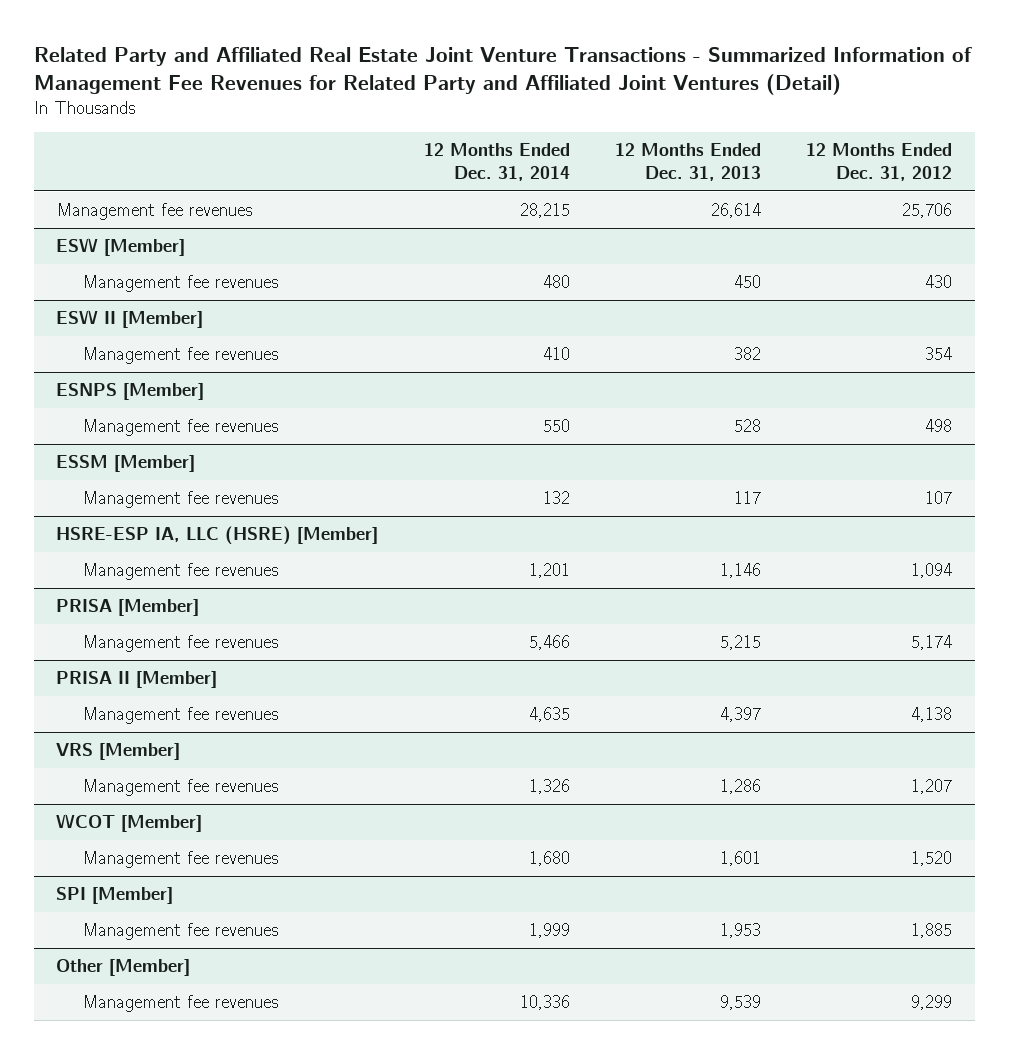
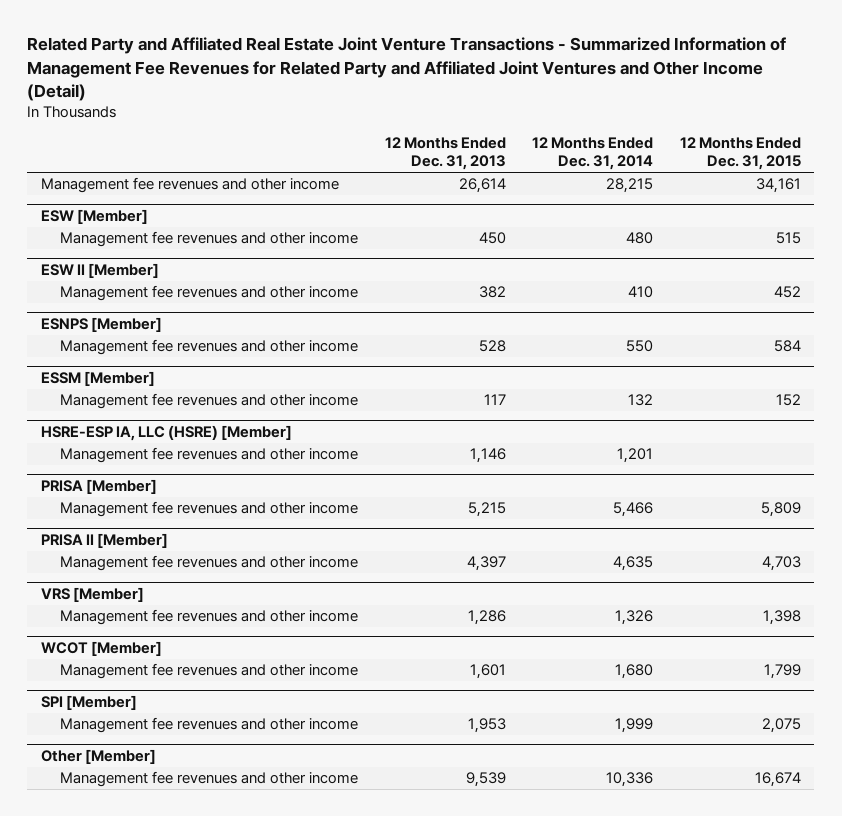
- Related Party and Affiliated Real Estate Joint Venture Transactions - Summarized Information of Management Fee Revenues for Related Party and Affiliated Joint Ventures (Detail)
+ Related Party and Affiliated Real Estate Joint Venture Transactions - Summarized Information of Management Fee Revenues for Related Party and Affiliated Joint Ventures and Other Income (Detail)
- | 12 Months Ended Dec. 31, 2014 | 12 Months Ended Dec. 31, 2013 | 12 Months Ended Dec. 31, 2012
+ | 12 Months Ended Dec. 31, 2013 | 12 Months Ended Dec. 31, 2014 | 12 Months Ended Dec. 31, 2015
- Management fee revenues | 28,215 | 26,614 | 25,706
+ Management fee revenues and other income | 26,614 | 28,215 | 34,161
@ ESW [Member]
- Management fee revenues | 480 | 450 | 430
+ Management fee revenues and other income | 450 | 480 | 515
@ ESW II [Member]
- Management fee revenues | 410 | 382 | 354
+ Management fee revenues and other income | 382 | 410 | 452
@ ESNPS [Member]
- Management fee revenues | 550 | 528 | 498
+ Management fee revenues and other income | 528 | 550 | 584
@ ESSM [Member]
- Management fee revenues | 132 | 117 | 107
+ Management fee revenues and other income | 117 | 132 | 152
@ HSRE-ESP IA, LLC (HSRE) [Member]
- Management fee revenues | 1,201 | 1,146 | 1,094
+ Management fee revenues and other income | 1,146 | 1,201 |
@ PRISA [Member]
- Management fee revenues | 5,466 | 5,215 | 5,174
+ Management fee revenues and other income | 5,215 | 5,466 | 5,809
@ PRISA II [Member]
- Management fee revenues | 4,635 | 4,397 | 4,138
+ Management fee revenues and other income | 4,397 | 4,635 | 4,703
@ VRS [Member]
- Management fee revenues | 1,326 | 1,286 | 1,207
+ Management fee revenues and other income | 1,286 | 1,326 | 1,398
@ WCOT [Member]
- Management fee revenues | 1,680 | 1,601 | 1,520
+ Management fee revenues and other income | 1,601 | 1,680 | 1,799
@ SPI [Member]
- Management fee revenues | 1,999 | 1,953 | 1,885
+ Management fee revenues and other income | 1,953 | 1,999 | 2,075
@ Other [Member]
- Management fee revenues | 10,336 | 9,539 | 9,299
+ Management fee revenues and other income | 9,539 | 10,336 | 16,674

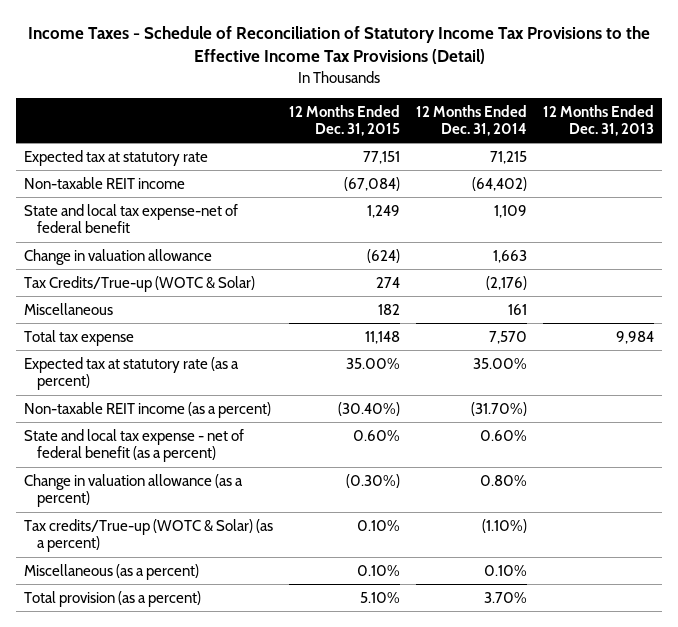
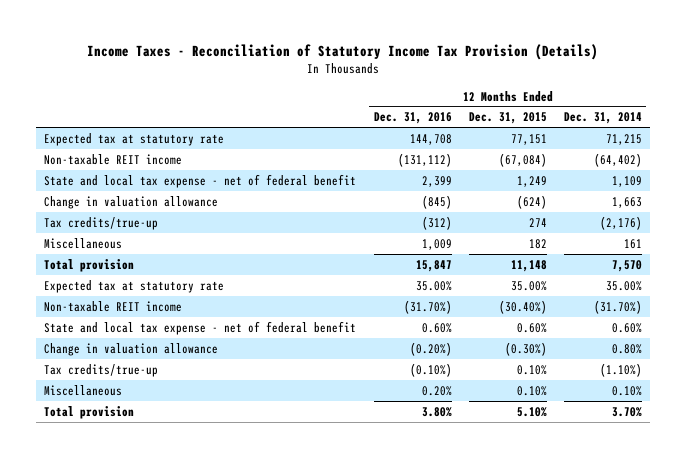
- Income Taxes - Schedule of Reconciliation of Statutory Income Tax Provisions to the Effective Income Tax Provisions (Detail)
+ Income Taxes - Reconciliation of Statutory Income Tax Provision (Details)
- | 12 Months Ended Dec. 31, 2015 | 12 Months Ended Dec. 31, 2014 | 12 Months Ended Dec. 31, 2013
+ | 12 Months Ended Dec. 31, 2016 | 12 Months Ended Dec. 31, 2015 | 12 Months Ended Dec. 31, 2014
- State and local tax expense-net of federal benefit | 1,249 | 1,109 |
+ State and local tax expense - net of federal benefit | 2,399 | 1,249 | 1,109
- Tax Credits/True-up (WOTC & Solar) | 274 | (2,176) |
+ Tax credits/true-up | (312) | 274 | (2,176)
- Total tax expense | 11,148 | 7,570 | 9,984
- Expected tax at statutory rate (as a percent) | 35.00% | 35.00% |
- Non-taxable REIT income (as a percent) | (30.40%) | (31.70%) |
- State and local tax expense - net of federal benefit (as a percent) | 0.60% | 0.60% |
- Change in valuation allowance (as a percent) | (0.30%) | 0.80% |
- Tax credits/True-up (WOTC & Solar) (as a percent) | 0.10% | (1.10%) |
- Miscellaneous (as a percent) | 0.10% | 0.10% |
- Total provision (as a percent) | 5.10% | 3.70% |
+ Total provision | 15,847 | 11,148 | 7,570
+ Expected tax at statutory rate | 35.00% | 35.00% | 35.00%
+ Non-taxable REIT income | (31.70%) | (30.40%) | (31.70%)
+ State and local tax expense - net of federal benefit | 0.60% | 0.60% | 0.60%
+ Change in valuation allowance | (0.20%) | (0.30%) | 0.80%
+ Tax credits/true-up | (0.10%) | 0.10% | (1.10%)
+ Miscellaneous | 0.20% | 0.10% | 0.10%
+ Total provision | 3.80% | 5.10% | 3.70%

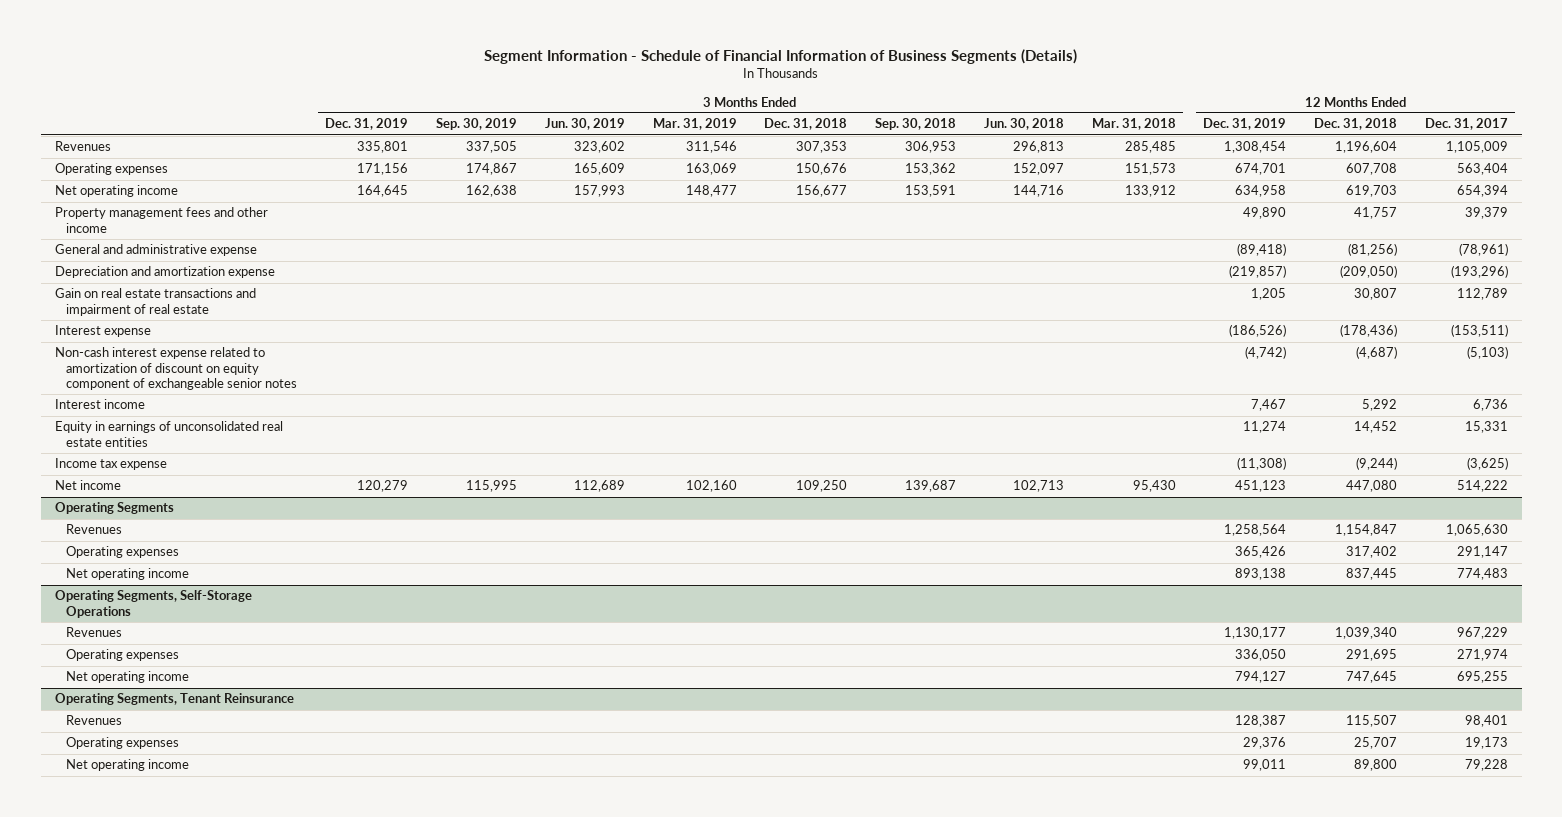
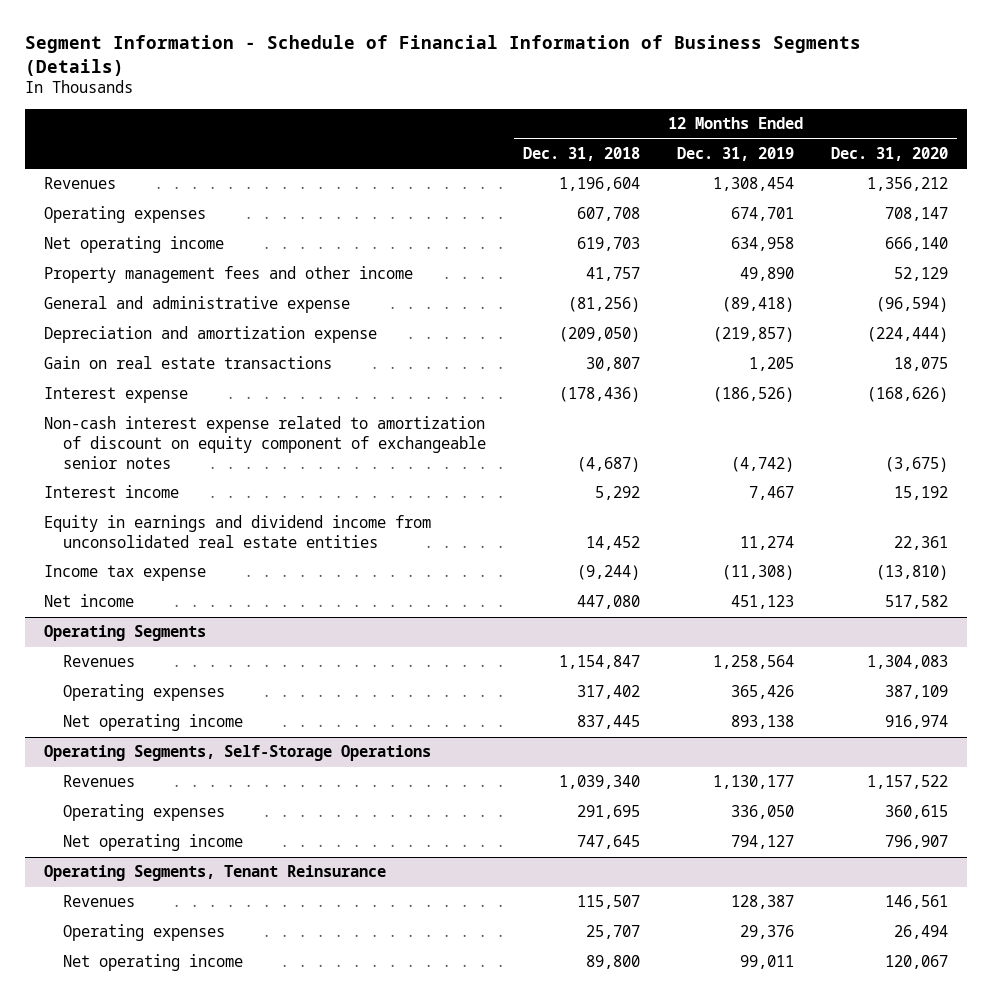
- | 3 Months Ended Dec. 31, 2019 | 3 Months Ended Sep. 30, 2019 | 3 Months Ended Jun. 30, 2019 | 3 Months Ended Mar. 31, 2019 | 3 Months Ended Dec. 31, 2018 | 3 Months Ended Sep. 30, 2018 | 3 Months Ended Jun. 30, 2018 | 3 Months Ended Mar. 31, 2018 | 12 Months Ended Dec. 31, 2019 | 12 Months Ended Dec. 31, 2018 | 12 Months Ended Dec. 31, 2017
+ | 12 Months Ended Dec. 31, 2018 | 12 Months Ended Dec. 31, 2019 | 12 Months Ended Dec. 31, 2020
- Gain on real estate transactions and impairment of real estate | | | | | | | | | 1,205 | 30,807 | 112,789
+ Gain on real estate transactions | 30,807 | 1,205 | 18,075
- Equity in earnings of unconsolidated real estate entities | | | | | | | | | 11,274 | 14,452 | 15,331
+ Equity in earnings and dividend income from unconsolidated real estate entities | 14,452 | 11,274 | 22,361

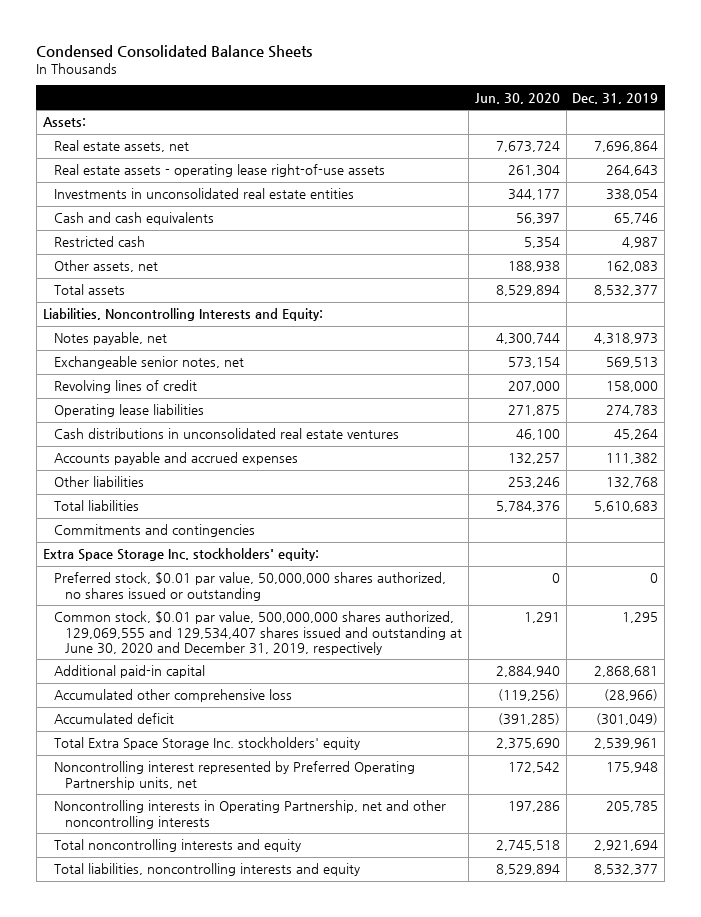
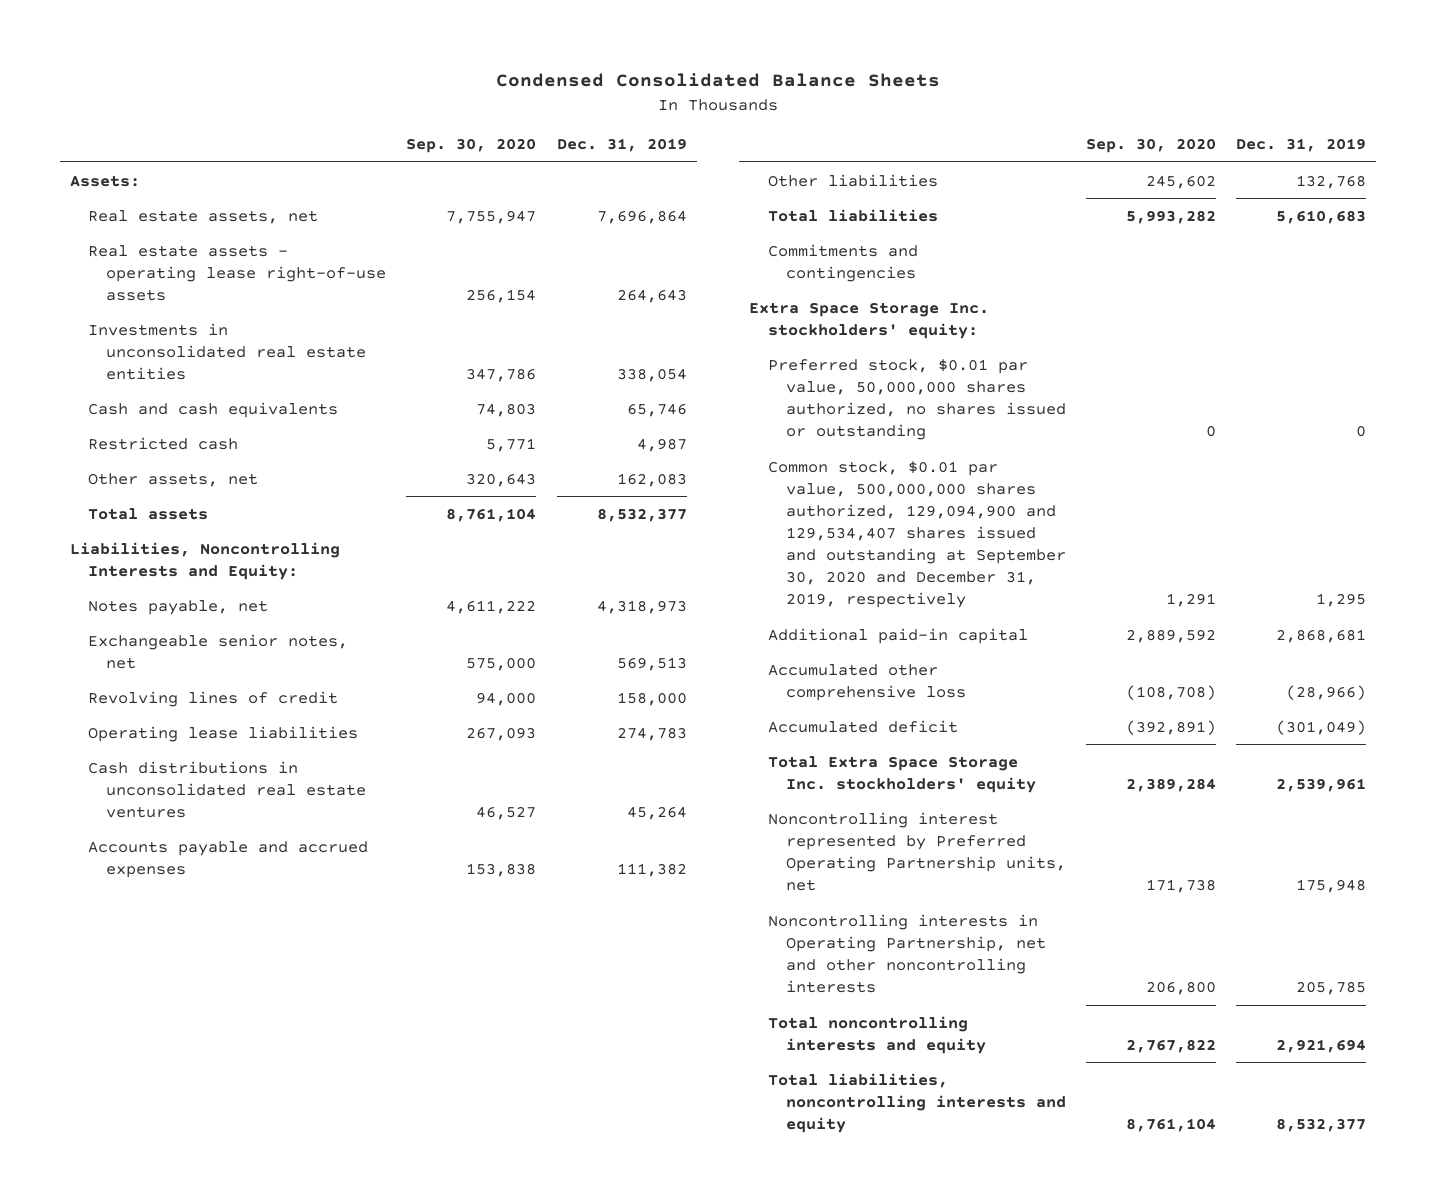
- | Jun. 30, 2020 | Dec. 31, 2019
+ | Sep. 30, 2020 | Dec. 31, 2019
- Common stock, $0.01 par value, 500,000,000 shares authorized, 129,069,555 and 129,534,407 shares issued and outstanding at June 30, 2020 and December 31, 2019, respectively | 1,291 | 1,295
+ Common stock, $0.01 par value, 500,000,000 shares authorized, 129,094,900 and 129,534,407 shares issued and outstanding at September 30, 2020 and December 31, 2019, respectively | 1,291 | 1,295

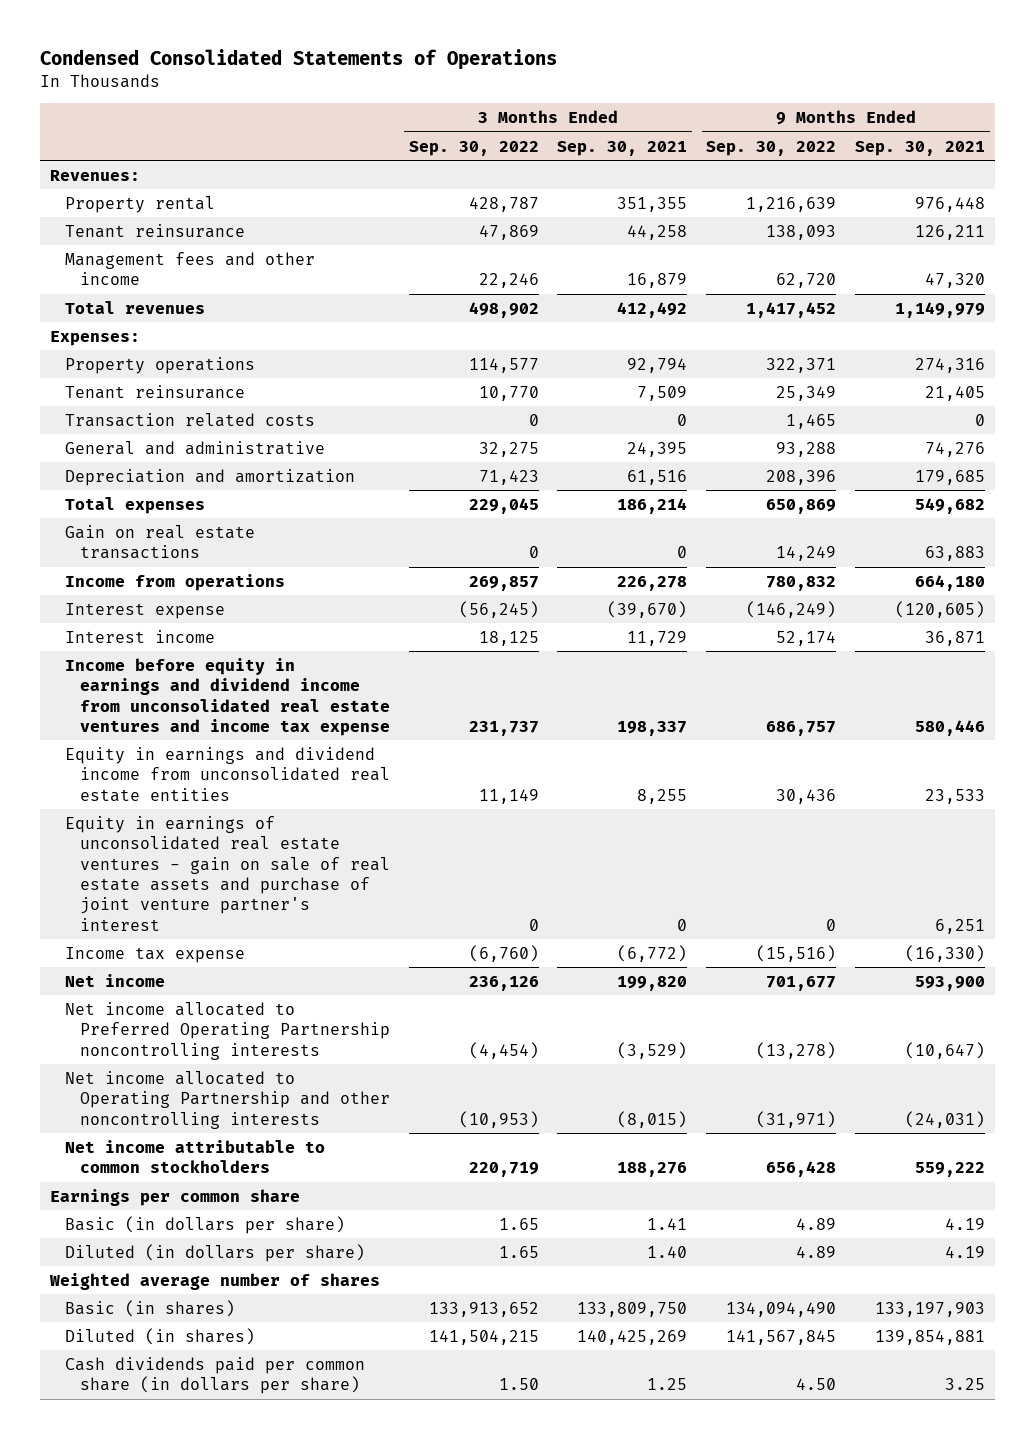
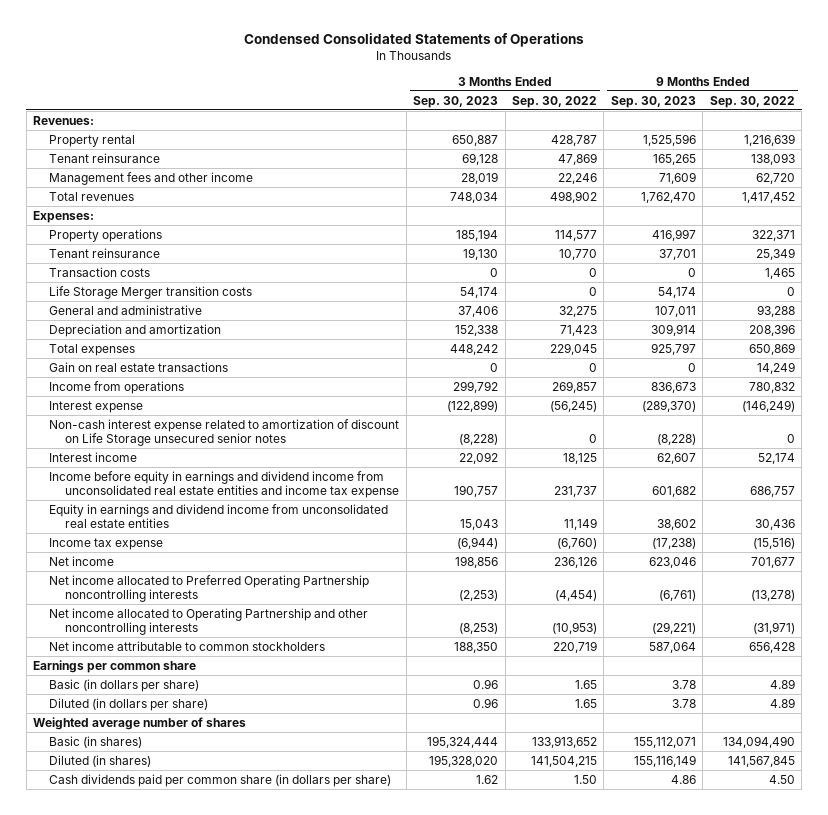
- | 3 Months Ended Sep. 30, 2022 | 3 Months Ended Sep. 30, 2021 | 9 Months Ended Sep. 30, 2022 | 9 Months Ended Sep. 30, 2021
+ | 3 Months Ended Sep. 30, 2023 | 3 Months Ended Sep. 30, 2022 | 9 Months Ended Sep. 30, 2023 | 9 Months Ended Sep. 30, 2022
- Transaction related costs | 0 | 0 | 1,465 | 0
+ Transaction costs | 0 | 0 | 0 | 1,465
+ Life Storage Merger transition costs | 54,174 | 0 | 54,174 | 0
+ Non-cash interest expense related to amortization of discount on Life Storage unsecured senior notes | (8,228) | 0 | (8,228) | 0
- Income before equity in earnings and dividend income from unconsolidated real estate ventures and income tax expense | 231,737 | 198,337 | 686,757 | 580,446
+ Income before equity in earnings and dividend income from unconsolidated real estate entities and income tax expense | 190,757 | 231,737 | 601,682 | 686,757
- Equity in earnings of unconsolidated real estate ventures - gain on sale of real estate assets and purchase of joint venture partner's interest | 0 | 0 | 0 | 6,251

